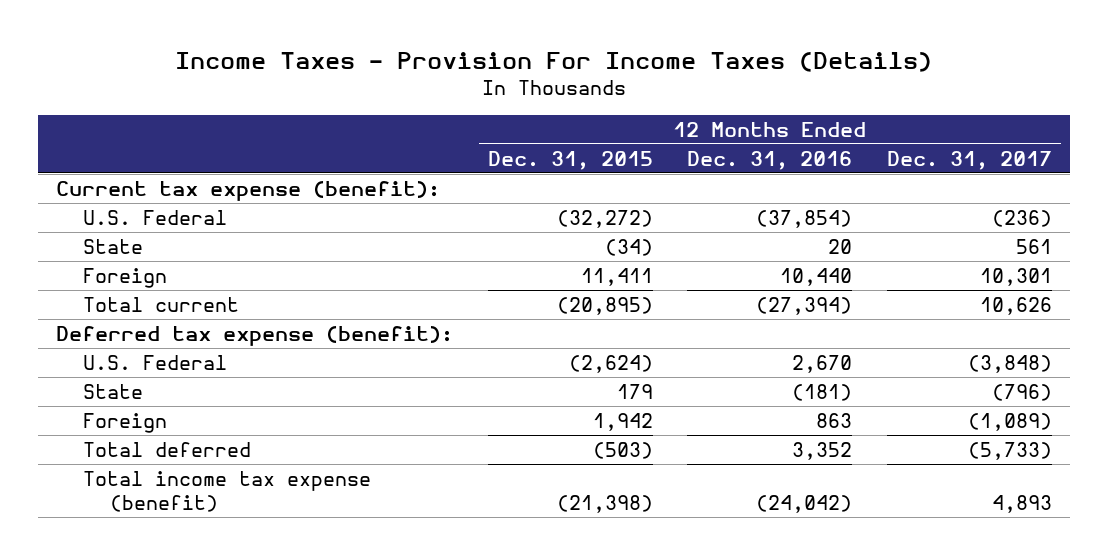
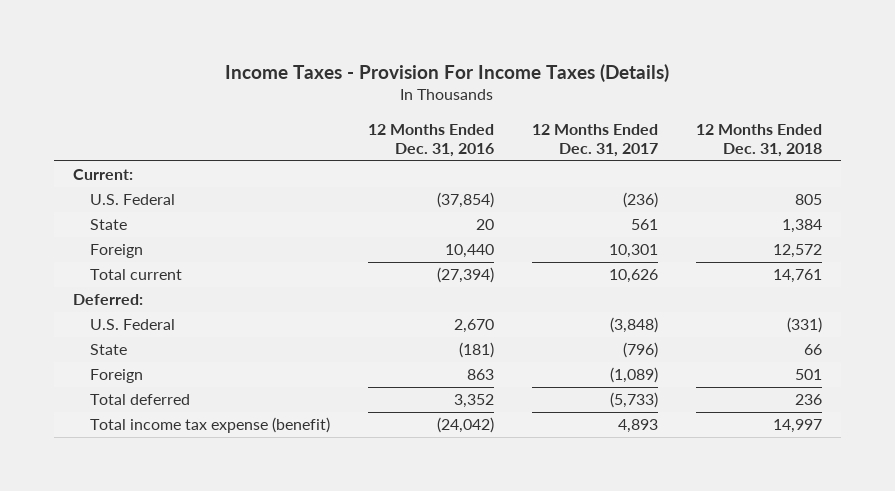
- | 12 Months Ended Dec. 31, 2015 | 12 Months Ended Dec. 31, 2016 | 12 Months Ended Dec. 31, 2017
+ | 12 Months Ended Dec. 31, 2016 | 12 Months Ended Dec. 31, 2017 | 12 Months Ended Dec. 31, 2018
- Current tax expense (benefit):
+ Current:
- Deferred tax expense (benefit):
+ Deferred:

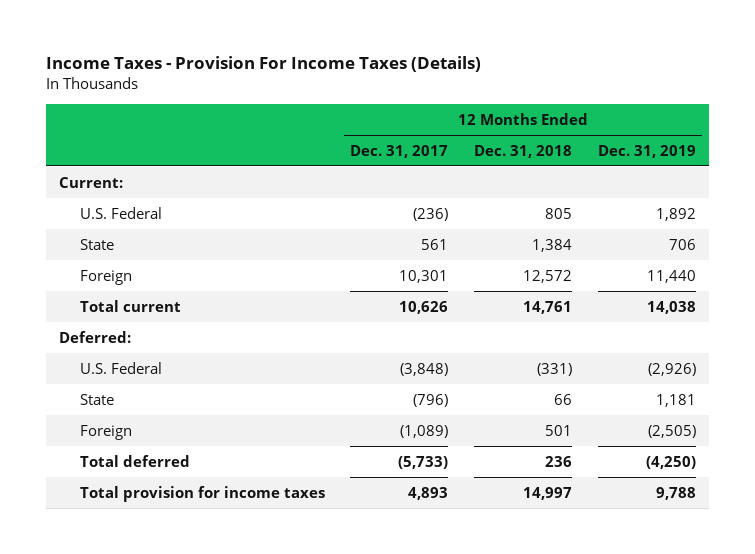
- | 12 Months Ended Dec. 31, 2016 | 12 Months Ended Dec. 31, 2017 | 12 Months Ended Dec. 31, 2018
+ | 12 Months Ended Dec. 31, 2017 | 12 Months Ended Dec. 31, 2018 | 12 Months Ended Dec. 31, 2019
- Total income tax expense (benefit) | (24,042) | 4,893 | 14,997
+ Total provision for income taxes | 4,893 | 14,997 | 9,788

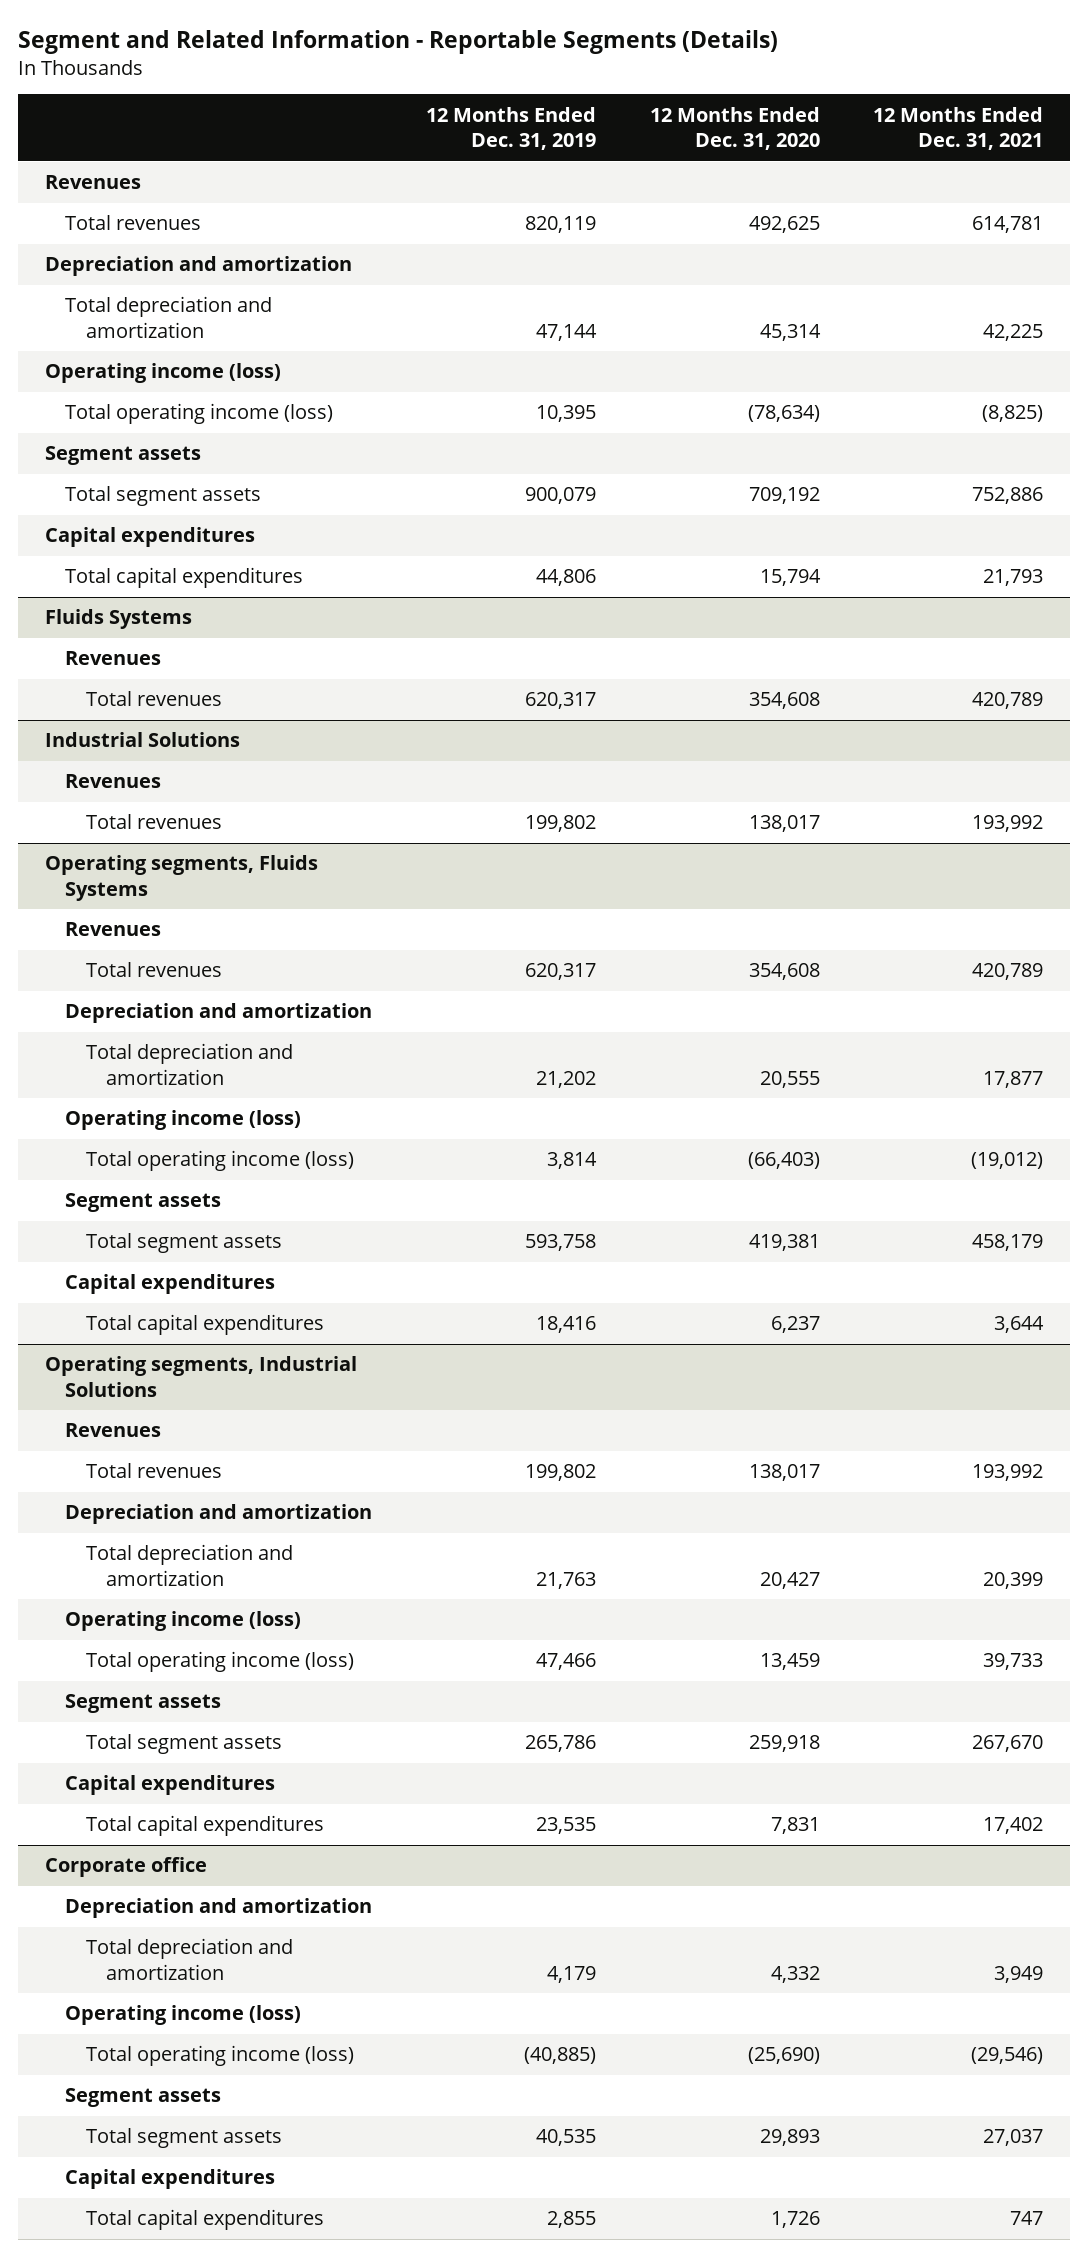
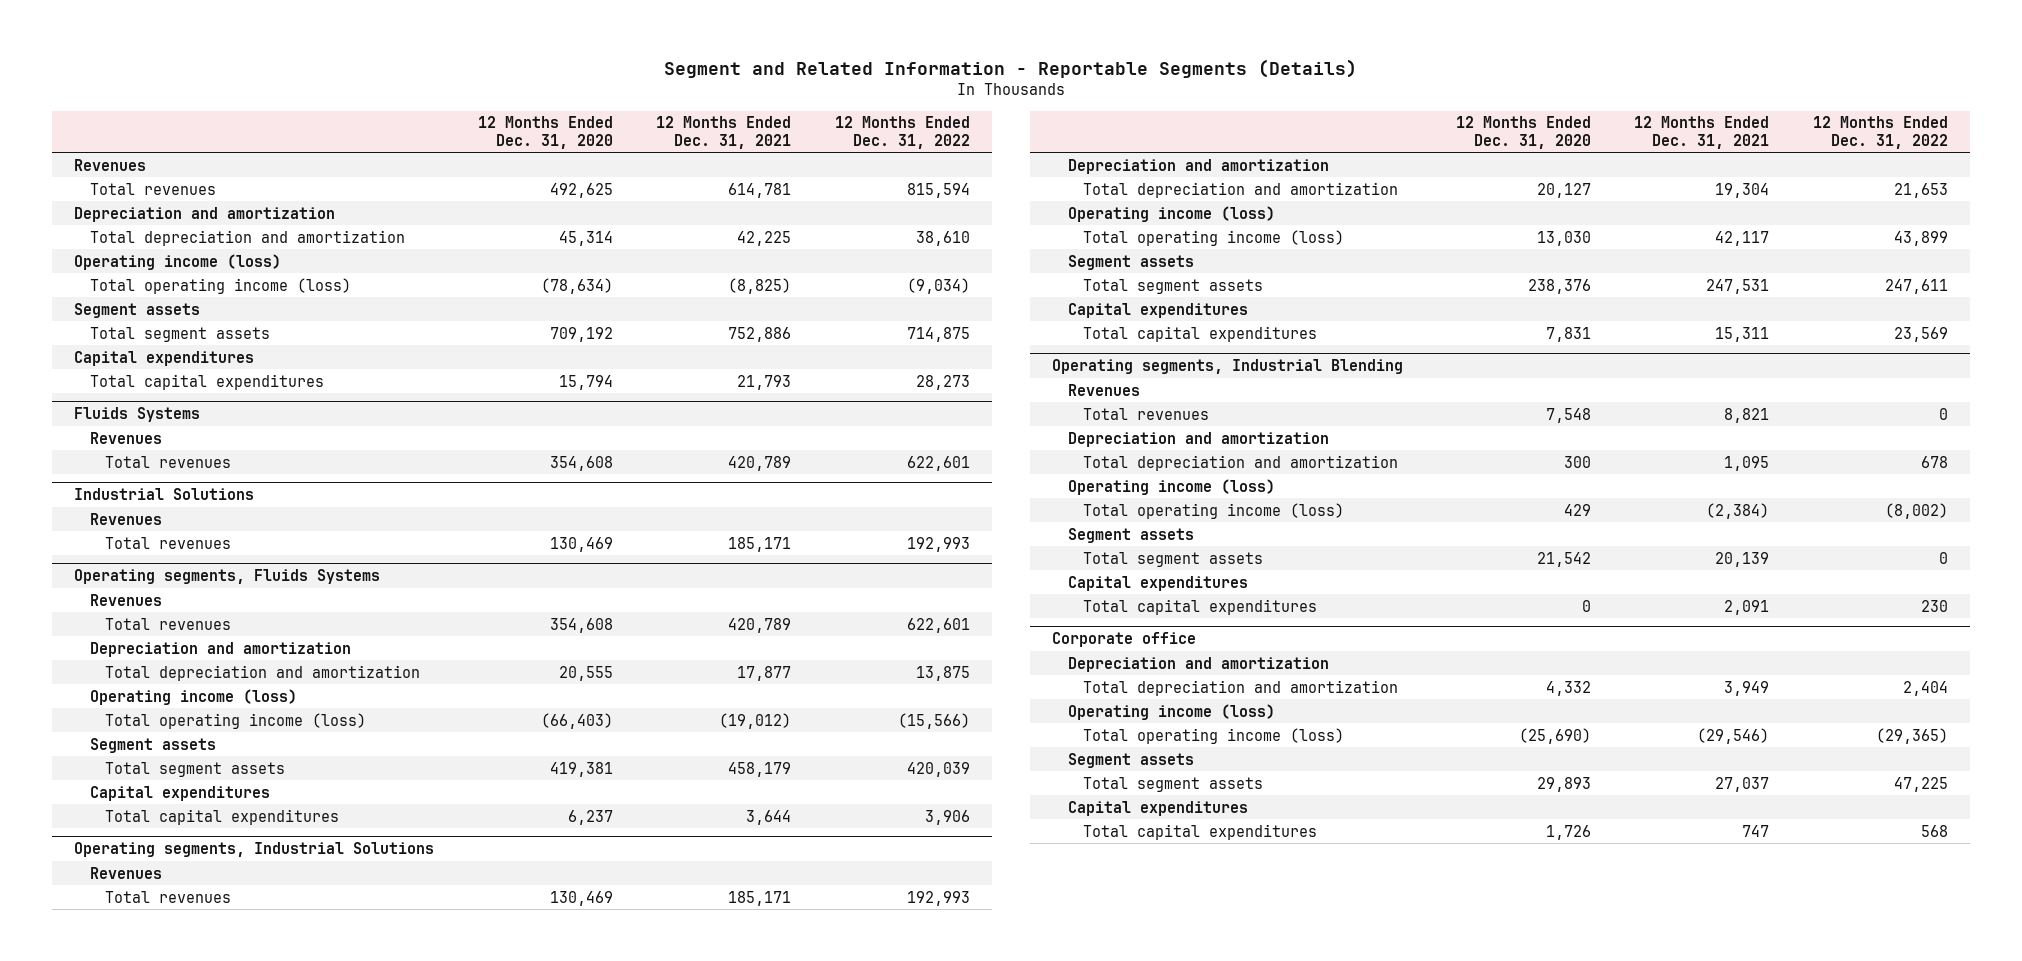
- | 12 Months Ended Dec. 31, 2019 | 12 Months Ended Dec. 31, 2020 | 12 Months Ended Dec. 31, 2021
+ | 12 Months Ended Dec. 31, 2020 | 12 Months Ended Dec. 31, 2021 | 12 Months Ended Dec. 31, 2022
@ Industrial Solutions
- Total revenues | 199,802 | 138,017 | 193,992
+ Total revenues | 130,469 | 185,171 | 192,993
@ Operating segments, Industrial Solutions
- Total revenues | 199,802 | 138,017 | 193,992
+ Total revenues | 130,469 | 185,171 | 192,993
- Total depreciation and amortization | 21,763 | 20,427 | 20,399
+ Total depreciation and amortization | 20,127 | 19,304 | 21,653
- Total operating income (loss) | 47,466 | 13,459 | 39,733
+ Total operating income (loss) | 13,030 | 42,117 | 43,899
- Total segment assets | 265,786 | 259,918 | 267,670
+ Total segment assets | 238,376 | 247,531 | 247,611
- Total capital expenditures | 23,535 | 7,831 | 17,402
+ Total capital expenditures | 7,831 | 15,311 | 23,569
+ Operating segments, Industrial Blending
+ Revenues
+ Total revenues | 7,548 | 8,821 | 0
+ Depreciation and amortization
+ Total depreciation and amortization | 300 | 1,095 | 678
+ Operating income (loss)
+ Total operating income (loss) | 429 | (2,384) | (8,002)
+ Segment assets
+ Total segment assets | 21,542 | 20,139 | 0
+ Capital expenditures
+ Total capital expenditures | 0 | 2,091 | 230

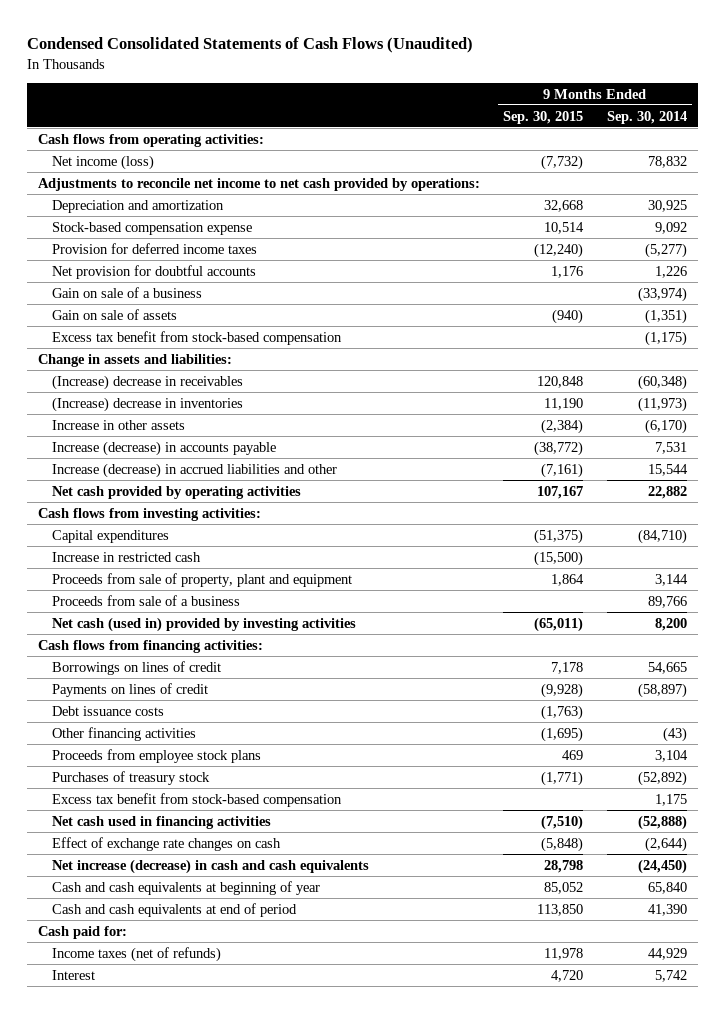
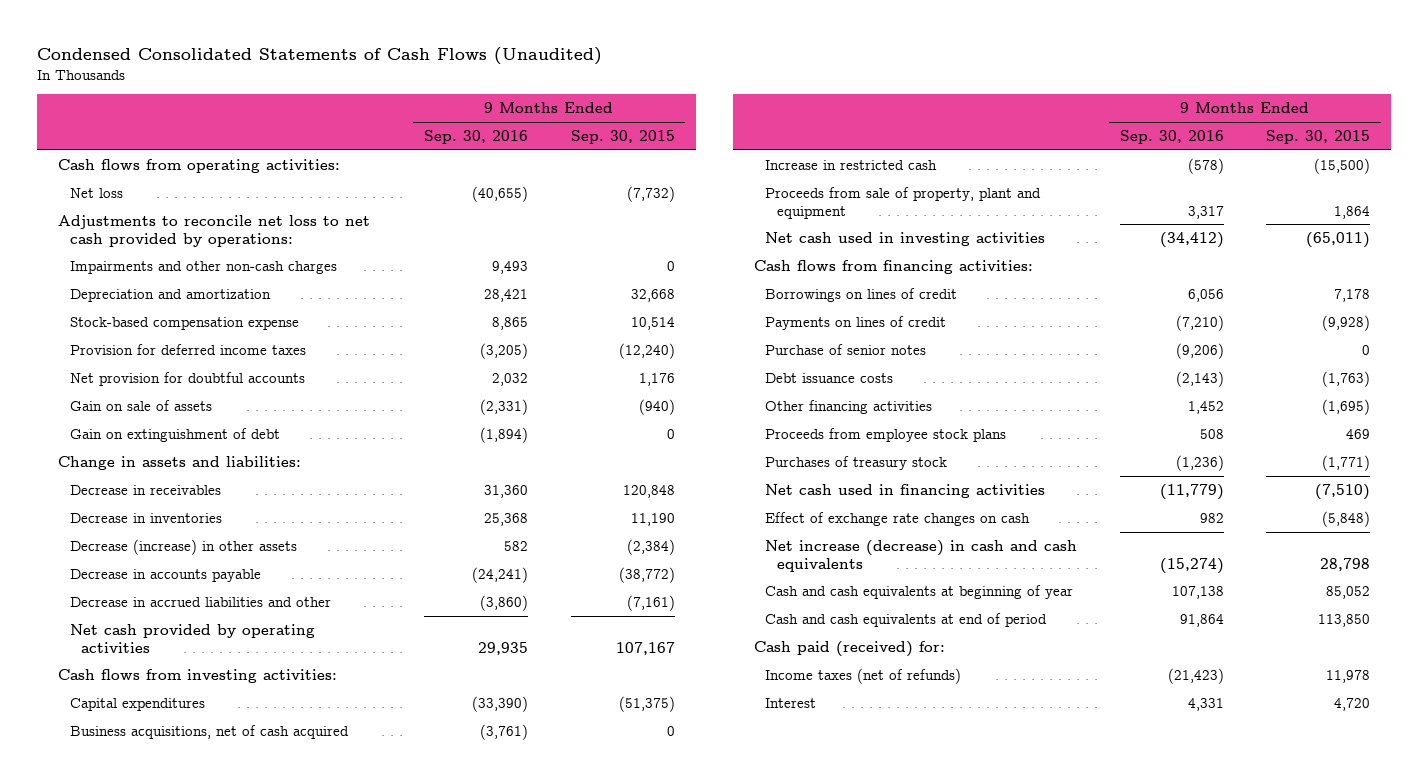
- | 9 Months Ended Sep. 30, 2015 | 9 Months Ended Sep. 30, 2014
+ | 9 Months Ended Sep. 30, 2016 | 9 Months Ended Sep. 30, 2015
- Net income (loss) | (7,732) | 78,832
- Adjustments to reconcile net income to net cash provided by operations:
+ Net loss | (40,655) | (7,732)
+ Adjustments to reconcile net loss to net cash provided by operations:
+ Impairments and other non-cash charges | 9,493 | 0
- Gain on sale of a business | | (33,974)
- Excess tax benefit from stock-based compensation | | (1,175)
+ Gain on extinguishment of debt | (1,894) | 0
- (Increase) decrease in receivables | 120,848 | (60,348)
- (Increase) decrease in inventories | 11,190 | (11,973)
- Increase in other assets | (2,384) | (6,170)
- Increase (decrease) in accounts payable | (38,772) | 7,531
- Increase (decrease) in accrued liabilities and other | (7,161) | 15,544
+ Decrease in receivables | 31,360 | 120,848
+ Decrease in inventories | 25,368 | 11,190
+ Decrease (increase) in other assets | 582 | (2,384)
+ Decrease in accounts payable | (24,241) | (38,772)
+ Decrease in accrued liabilities and other | (3,860) | (7,161)
+ Business acquisitions, net of cash acquired | (3,761) | 0
- Proceeds from sale of a business | | 89,766
- Net cash (used in) provided by investing activities | (65,011) | 8,200
+ Net cash used in investing activities | (34,412) | (65,011)
+ Purchase of senior notes | (9,206) | 0
- Excess tax benefit from stock-based compensation | | 1,175
- Cash paid for:
+ Cash paid (received) for:

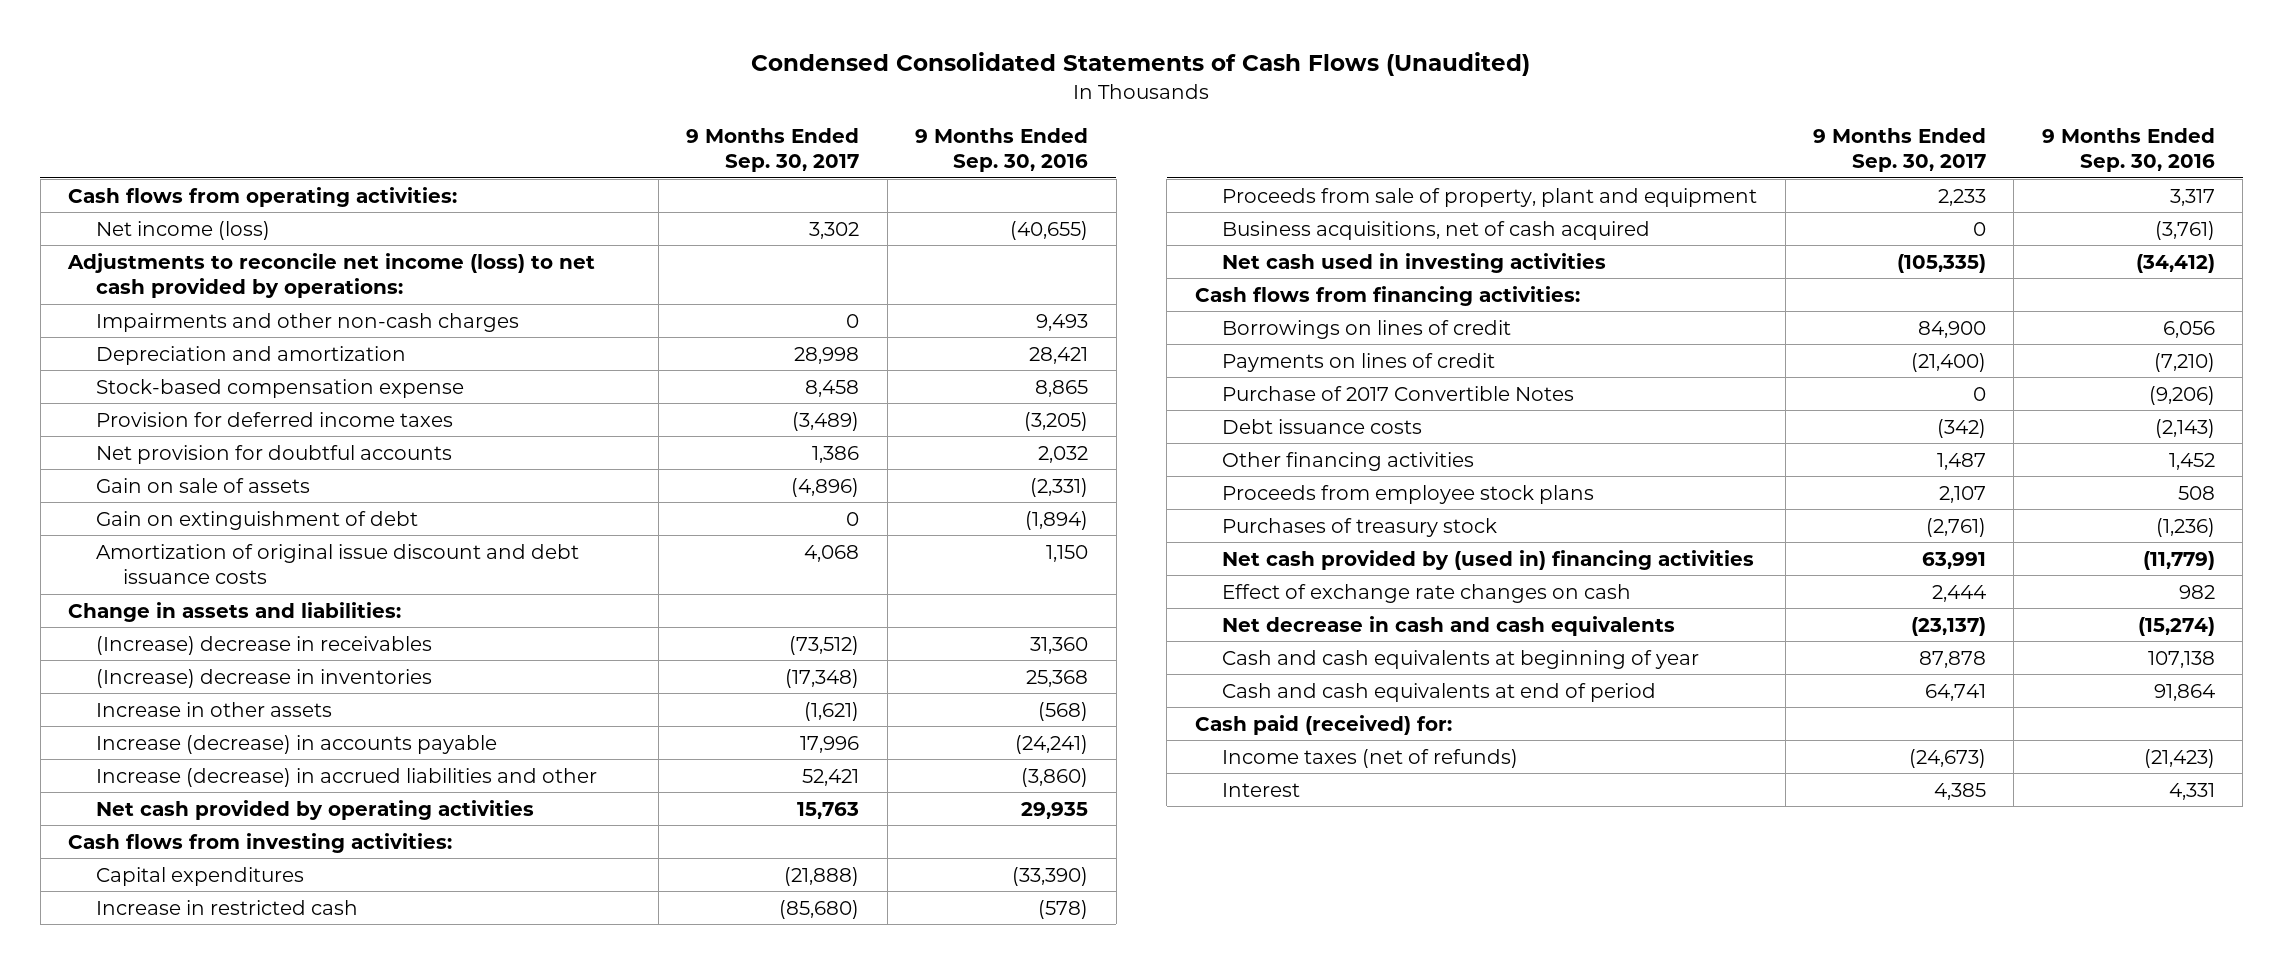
- | 9 Months Ended Sep. 30, 2016 | 9 Months Ended Sep. 30, 2015
+ | 9 Months Ended Sep. 30, 2017 | 9 Months Ended Sep. 30, 2016
- Net loss | (40,655) | (7,732)
- Adjustments to reconcile net loss to net cash provided by operations:
+ Net income (loss) | 3,302 | (40,655)
+ Adjustments to reconcile net income (loss) to net cash provided by operations:
+ Amortization of original issue discount and debt issuance costs | 4,068 | 1,150
- Decrease in receivables | 31,360 | 120,848
- Decrease in inventories | 25,368 | 11,190
- Decrease (increase) in other assets | 582 | (2,384)
- Decrease in accounts payable | (24,241) | (38,772)
- Decrease in accrued liabilities and other | (3,860) | (7,161)
+ (Increase) decrease in receivables | (73,512) | 31,360
+ (Increase) decrease in inventories | (17,348) | 25,368
+ Increase in other assets | (1,621) | (568)
+ Increase (decrease) in accounts payable | 17,996 | (24,241)
+ Increase (decrease) in accrued liabilities and other | 52,421 | (3,860)
moved down: Business acquisitions, net of cash acquired | 0 | (3,761)
- Purchase of senior notes | (9,206) | 0
+ Purchase of 2017 Convertible Notes | 0 | (9,206)
- Net cash used in financing activities | (11,779) | (7,510)
+ Net cash provided by (used in) financing activities | 63,991 | (11,779)
- Net increase (decrease) in cash and cash equivalents | (15,274) | 28,798
+ Net decrease in cash and cash equivalents | (23,137) | (15,274)

